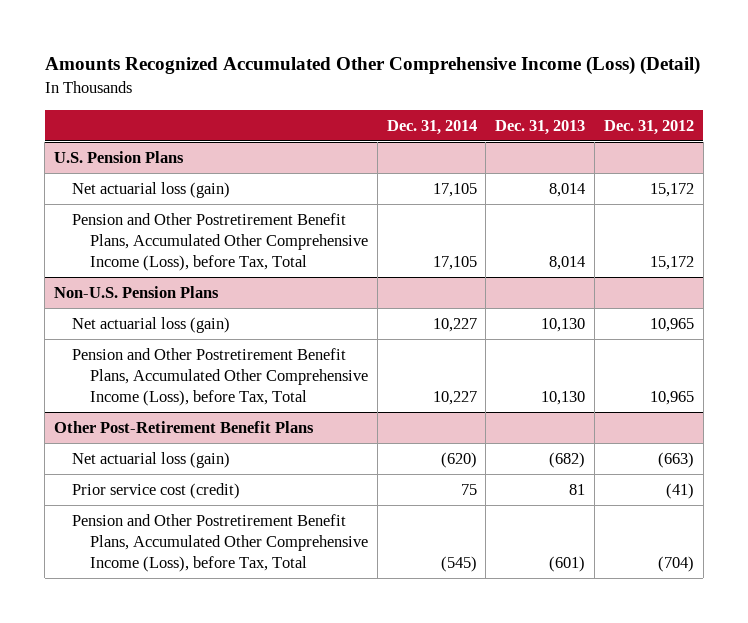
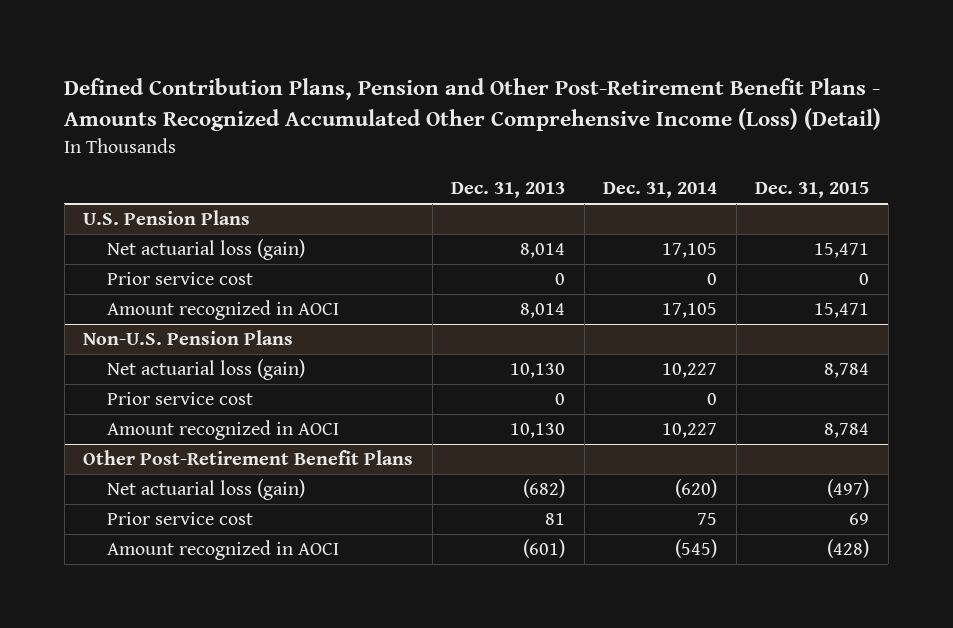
- Amounts Recognized Accumulated Other Comprehensive Income (Loss) (Detail)
+ Defined Contribution Plans, Pension and Other Post-Retirement Benefit Plans - Amounts Recognized Accumulated Other Comprehensive Income (Loss) (Detail)
- | Dec. 31, 2014 | Dec. 31, 2013 | Dec. 31, 2012
+ | Dec. 31, 2013 | Dec. 31, 2014 | Dec. 31, 2015
@ U.S. Pension Plans
- Pension and Other Postretirement Benefit Plans, Accumulated Other Comprehensive Income (Loss), before Tax, Total | 17,105 | 8,014 | 15,172
+ Prior service cost | 0 | 0 | 0
+ Amount recognized in AOCI | 8,014 | 17,105 | 15,471
@ Non-U.S. Pension Plans
- Pension and Other Postretirement Benefit Plans, Accumulated Other Comprehensive Income (Loss), before Tax, Total | 10,227 | 10,130 | 10,965
+ Prior service cost | 0 | 0 |
+ Amount recognized in AOCI | 10,130 | 10,227 | 8,784
@ Other Post-Retirement Benefit Plans
- Prior service cost (credit) | 75 | 81 | (41)
- Pension and Other Postretirement Benefit Plans, Accumulated Other Comprehensive Income (Loss), before Tax, Total | (545) | (601) | (704)
+ Prior service cost | 81 | 75 | 69
+ Amount recognized in AOCI | (601) | (545) | (428)

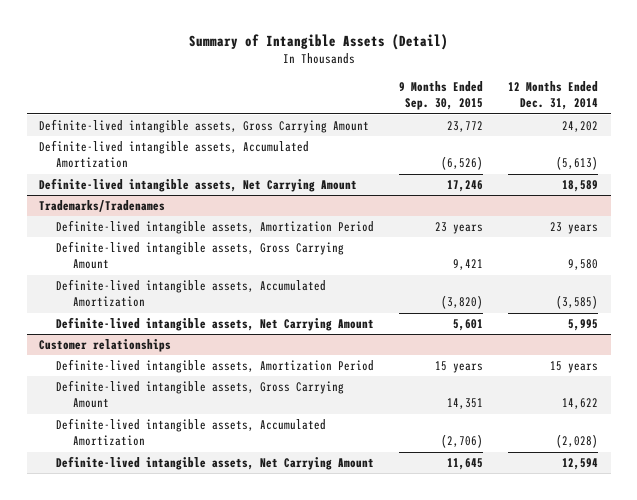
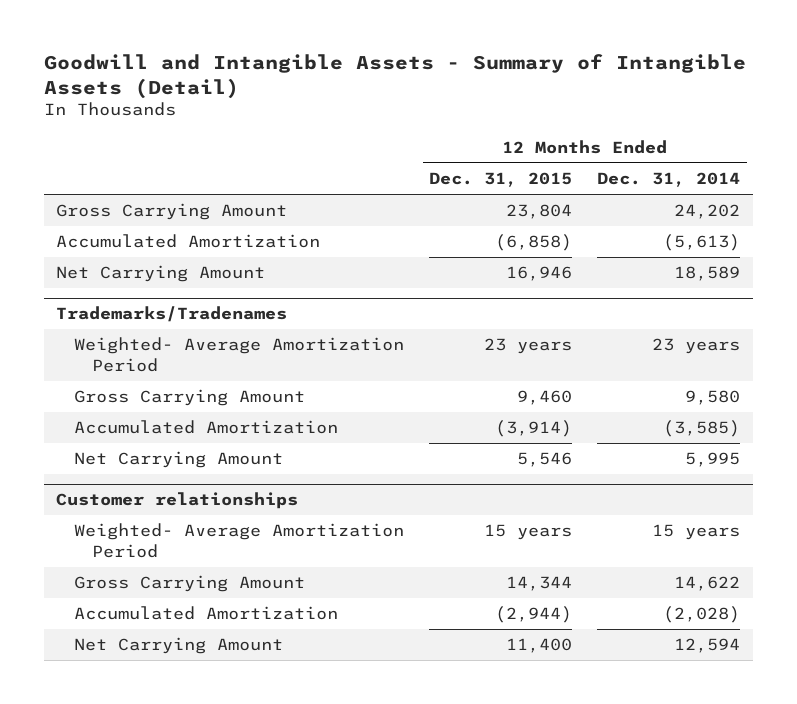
- Summary of Intangible Assets (Detail)
+ Goodwill and Intangible Assets - Summary of Intangible Assets (Detail)
- | 9 Months Ended Sep. 30, 2015 | 12 Months Ended Dec. 31, 2014
+ | 12 Months Ended Dec. 31, 2015 | 12 Months Ended Dec. 31, 2014
- Definite-lived intangible assets, Gross Carrying Amount | 23,772 | 24,202
- Definite-lived intangible assets, Accumulated Amortization | (6,526) | (5,613)
- Definite-lived intangible assets, Net Carrying Amount | 17,246 | 18,589
+ Gross Carrying Amount | 23,804 | 24,202
+ Accumulated Amortization | (6,858) | (5,613)
+ Net Carrying Amount | 16,946 | 18,589
@ Trademarks/Tradenames
- Definite-lived intangible assets, Amortization Period | 23 years | 23 years
- Definite-lived intangible assets, Gross Carrying Amount | 9,421 | 9,580
- Definite-lived intangible assets, Accumulated Amortization | (3,820) | (3,585)
- Definite-lived intangible assets, Net Carrying Amount | 5,601 | 5,995
+ Weighted- Average Amortization Period | 23 years | 23 years
+ Gross Carrying Amount | 9,460 | 9,580
+ Accumulated Amortization | (3,914) | (3,585)
+ Net Carrying Amount | 5,546 | 5,995
@ Customer relationships
- Definite-lived intangible assets, Amortization Period | 15 years | 15 years
- Definite-lived intangible assets, Gross Carrying Amount | 14,351 | 14,622
- Definite-lived intangible assets, Accumulated Amortization | (2,706) | (2,028)
- Definite-lived intangible assets, Net Carrying Amount | 11,645 | 12,594
+ Weighted- Average Amortization Period | 15 years | 15 years
+ Gross Carrying Amount | 14,344 | 14,622
+ Accumulated Amortization | (2,944) | (2,028)
+ Net Carrying Amount | 11,400 | 12,594

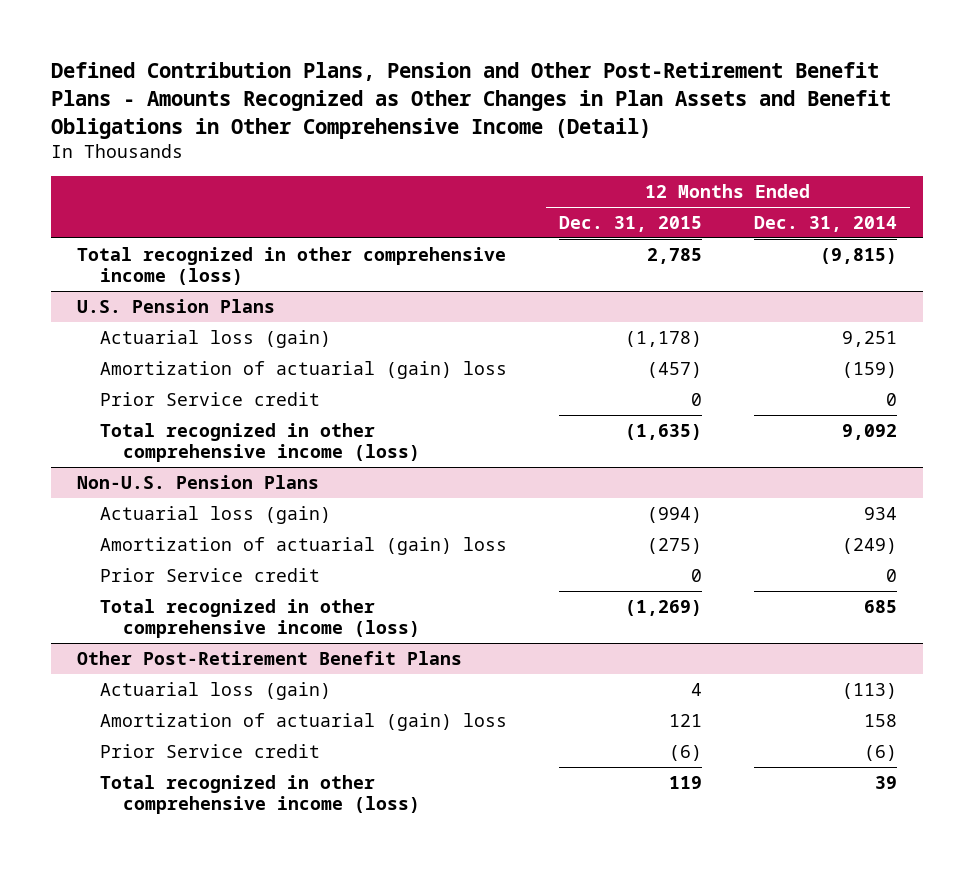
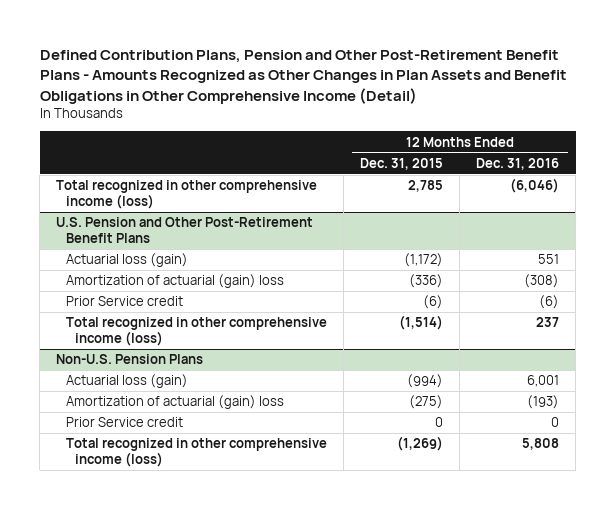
- | 12 Months Ended Dec. 31, 2015 | 12 Months Ended Dec. 31, 2014
+ | 12 Months Ended Dec. 31, 2015 | 12 Months Ended Dec. 31, 2016
- U.S. Pension Plans
- Actuarial loss (gain) | (1,178) | 9,251
- Amortization of actuarial (gain) loss | (457) | (159)
- Prior Service credit | 0 | 0
- Total recognized in other comprehensive income (loss) | (1,635) | 9,092
+ U.S. Pension and Other Post-Retirement Benefit Plans
+ Actuarial loss (gain) | (1,172) | 551
+ Amortization of actuarial (gain) loss | (336) | (308)
+ Prior Service credit | (6) | (6)
+ Total recognized in other comprehensive income (loss) | (1,514) | 237
- Other Post-Retirement Benefit Plans
- Actuarial loss (gain) | 4 | (113)
- Amortization of actuarial (gain) loss | 121 | 158
- Prior Service credit | (6) | (6)
- Total recognized in other comprehensive income (loss) | 119 | 39

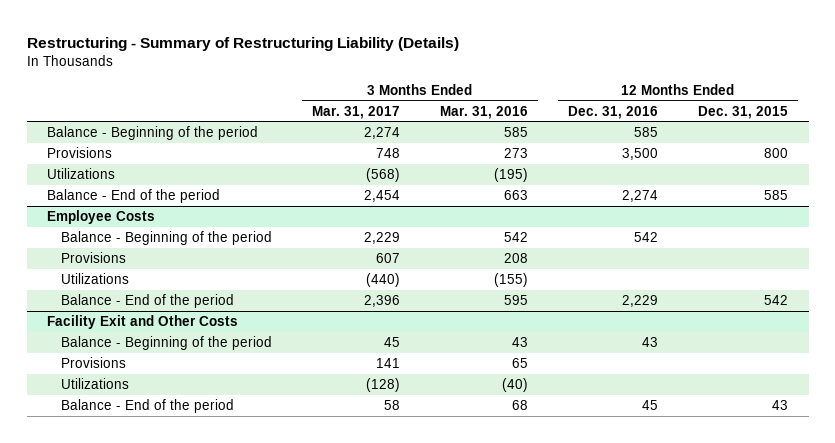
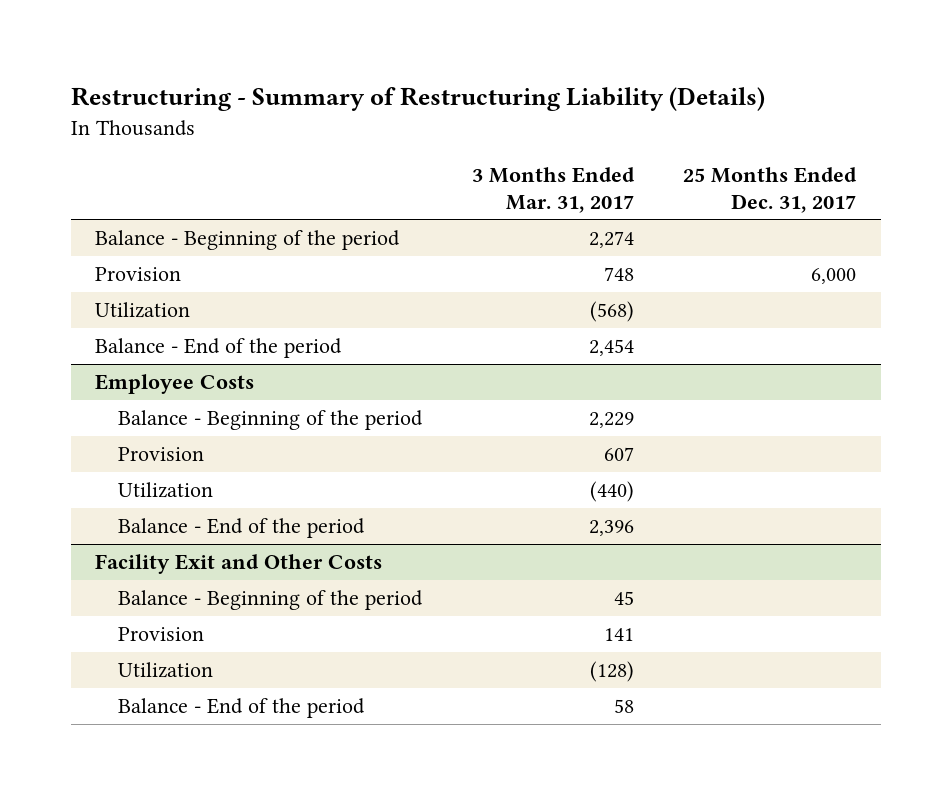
- | 3 Months Ended Mar. 31, 2017 | 3 Months Ended Mar. 31, 2016 | 12 Months Ended Dec. 31, 2016 | 12 Months Ended Dec. 31, 2015
+ | 3 Months Ended Mar. 31, 2017 | 25 Months Ended Dec. 31, 2017
- Provisions | 748 | 273 | 3,500 | 800
- Utilizations | (568) | (195) | |
+ Provision | 748 | 6,000
+ Utilization | (568) |
@ Employee Costs
- Provisions | 607 | 208 | |
- Utilizations | (440) | (155) | |
+ Provision | 607 |
+ Utilization | (440) |
@ Facility Exit and Other Costs
- Provisions | 141 | 65 | |
- Utilizations | (128) | (40) | |
+ Provision | 141 |
+ Utilization | (128) |

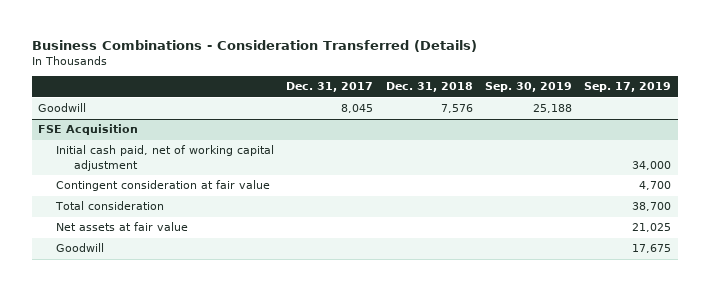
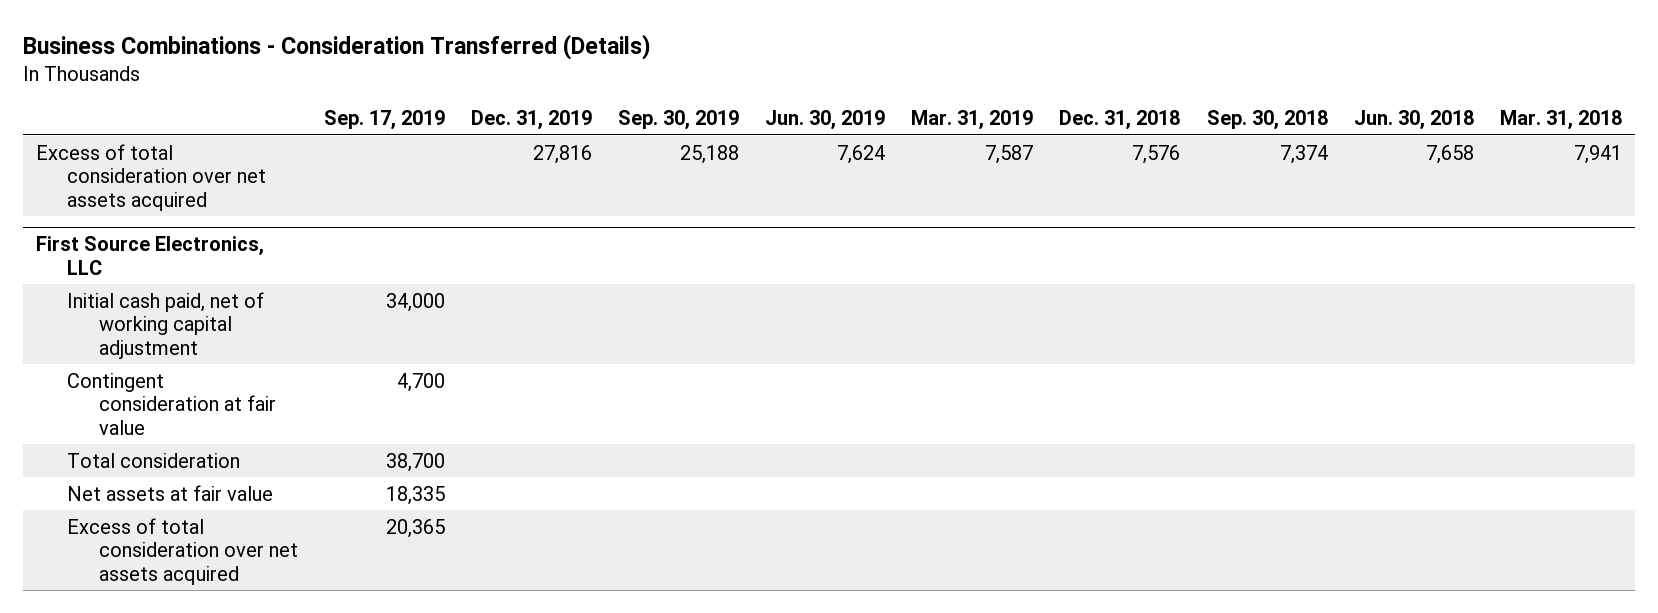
- | Dec. 31, 2017 | Dec. 31, 2018 | Sep. 30, 2019 | Sep. 17, 2019
+ | Sep. 17, 2019 | Dec. 31, 2019 | Sep. 30, 2019 | Jun. 30, 2019 | Mar. 31, 2019 | Dec. 31, 2018 | Sep. 30, 2018 | Jun. 30, 2018 | Mar. 31, 2018
- Goodwill | 8,045 | 7,576 | 25,188 |
- FSE Acquisition
+ Excess of total consideration over net assets acquired | | 27,816 | 25,188 | 7,624 | 7,587 | 7,576 | 7,374 | 7,658 | 7,941
+ First Source Electronics, LLC
- Net assets at fair value | | | | 21,025
- Goodwill | | | | 17,675
+ Net assets at fair value | 18,335 | | | | | | | |
+ Excess of total consideration over net assets acquired | 20,365 | | | | | | | |

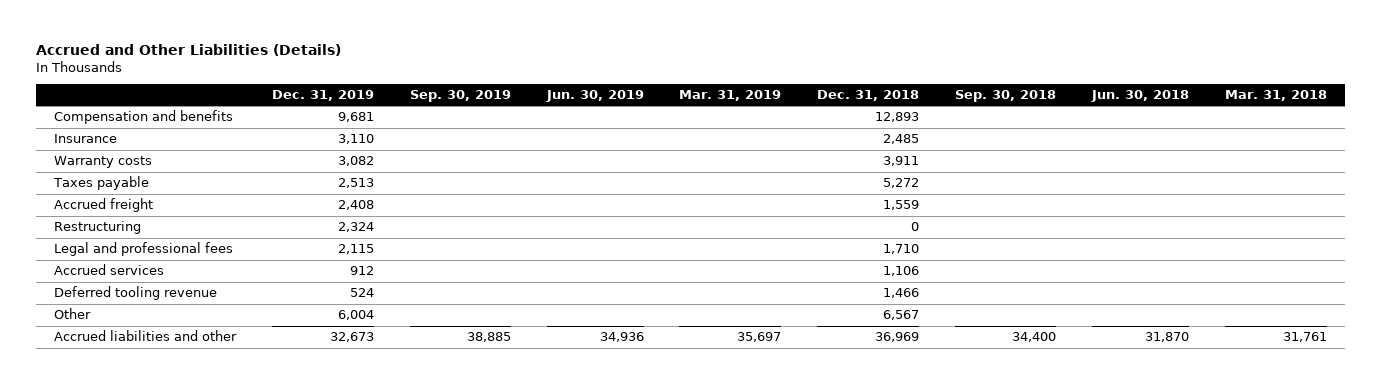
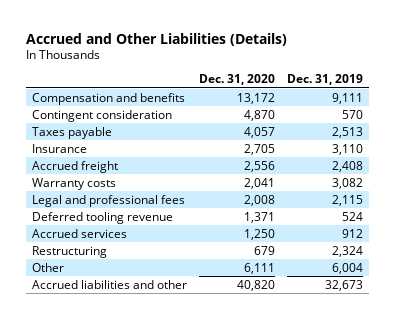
- | Dec. 31, 2019 | Sep. 30, 2019 | Jun. 30, 2019 | Mar. 31, 2019 | Dec. 31, 2018 | Sep. 30, 2018 | Jun. 30, 2018 | Mar. 31, 2018
+ | Dec. 31, 2020 | Dec. 31, 2019
- Compensation and benefits | 9,681 | | | | 12,893 | | |
+ Compensation and benefits | 13,172 | 9,111
+ Contingent consideration | 4,870 | 570
moved down: Insurance | 2,705 | 3,110
moved down: Warranty costs | 2,041 | 3,082
moved down: Accrued services | 1,250 | 912
moved down: Restructuring | 679 | 2,324

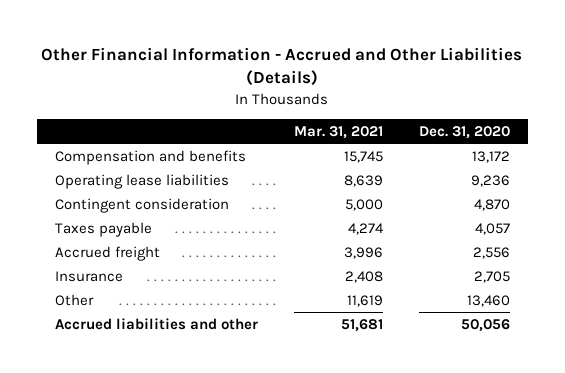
- Accrued and Other Liabilities (Details)
+ Other Financial Information - Accrued and Other Liabilities (Details)
- | Dec. 31, 2020 | Dec. 31, 2019
+ | Mar. 31, 2021 | Dec. 31, 2020
+ Operating lease liabilities | 8,639 | 9,236
- Warranty costs | 2,041 | 3,082
- Legal and professional fees | 2,008 | 2,115
- Deferred tooling revenue | 1,371 | 524
- Accrued services | 1,250 | 912
- Restructuring | 679 | 2,324
- Other | 6,111 | 6,004
- Accrued liabilities and other | 40,820 | 32,673
moved down: Insurance | 2,408 | 2,705
+ Other | 11,619 | 13,460
+ Accrued liabilities and other | 51,681 | 50,056

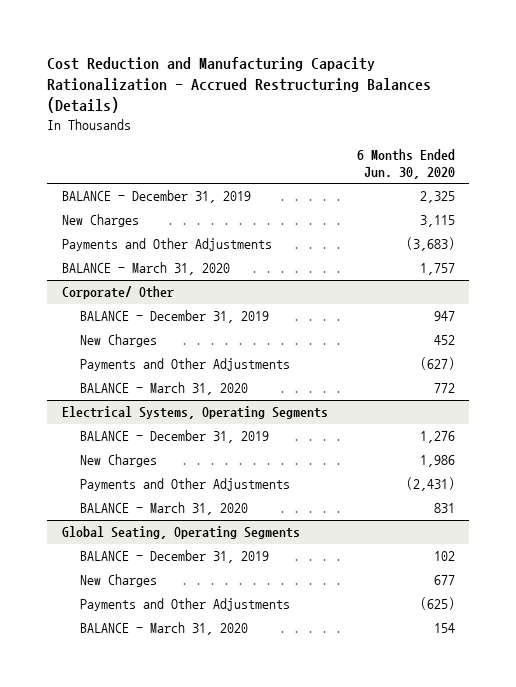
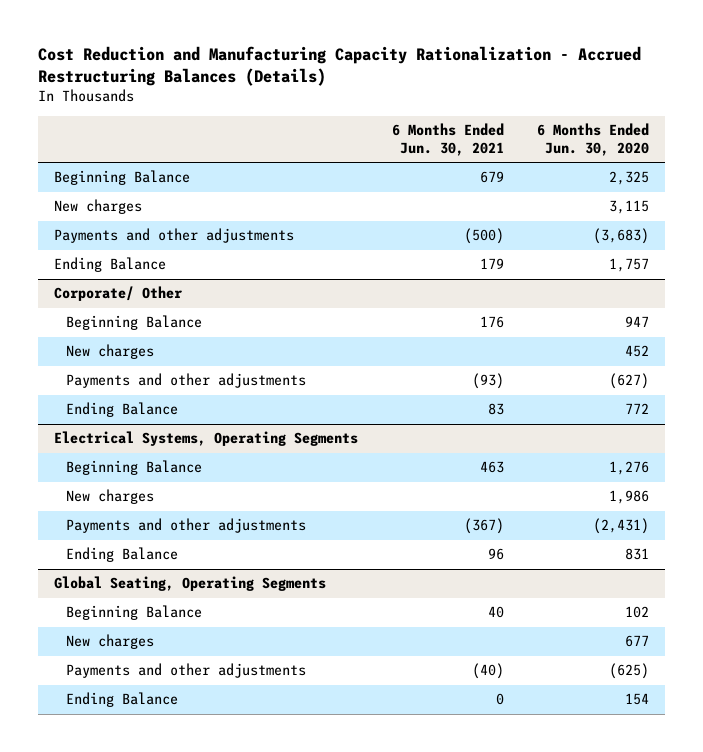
- | 6 Months Ended Jun. 30, 2020
+ | 6 Months Ended Jun. 30, 2021 | 6 Months Ended Jun. 30, 2020
- BALANCE - December 31, 2019 | 2,325
- New Charges | 3,115
- Payments and Other Adjustments | (3,683)
- BALANCE - March 31, 2020 | 1,757
+ Beginning Balance | 679 | 2,325
+ New charges | | 3,115
+ Payments and other adjustments | (500) | (3,683)
+ Ending Balance | 179 | 1,757
@ Corporate/ Other
- BALANCE - December 31, 2019 | 947
- New Charges | 452
- Payments and Other Adjustments | (627)
- BALANCE - March 31, 2020 | 772
+ Beginning Balance | 176 | 947
+ New charges | | 452
+ Payments and other adjustments | (93) | (627)
+ Ending Balance | 83 | 772
@ Electrical Systems, Operating Segments
- BALANCE - December 31, 2019 | 1,276
- New Charges | 1,986
- Payments and Other Adjustments | (2,431)
- BALANCE - March 31, 2020 | 831
+ Beginning Balance | 463 | 1,276
+ New charges | | 1,986
+ Payments and other adjustments | (367) | (2,431)
+ Ending Balance | 96 | 831
@ Global Seating, Operating Segments
- BALANCE - December 31, 2019 | 102
- New Charges | 677
- Payments and Other Adjustments | (625)
- BALANCE - March 31, 2020 | 154
+ Beginning Balance | 40 | 102
+ New charges | | 677
+ Payments and other adjustments | (40) | (625)
+ Ending Balance | 0 | 154

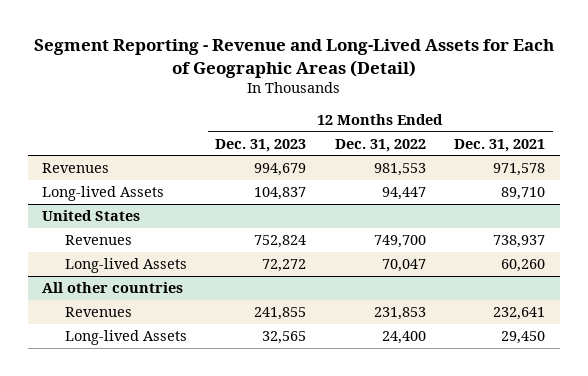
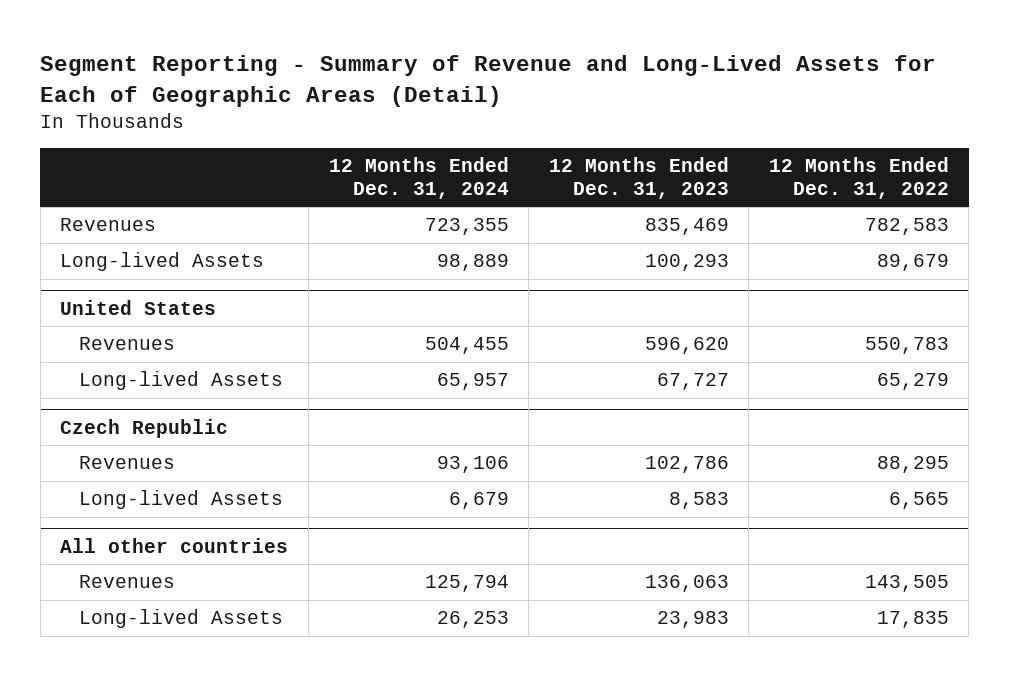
- Segment Reporting - Revenue and Long-Lived Assets for Each of Geographic Areas (Detail)
+ Segment Reporting - Summary of Revenue and Long-Lived Assets for Each of Geographic Areas (Detail)
- | 12 Months Ended Dec. 31, 2023 | 12 Months Ended Dec. 31, 2022 | 12 Months Ended Dec. 31, 2021
+ | 12 Months Ended Dec. 31, 2024 | 12 Months Ended Dec. 31, 2023 | 12 Months Ended Dec. 31, 2022
- Revenues | 994,679 | 981,553 | 971,578
- Long-lived Assets | 104,837 | 94,447 | 89,710
+ Revenues | 723,355 | 835,469 | 782,583
+ Long-lived Assets | 98,889 | 100,293 | 89,679
@ United States
- Revenues | 752,824 | 749,700 | 738,937
- Long-lived Assets | 72,272 | 70,047 | 60,260
+ Revenues | 504,455 | 596,620 | 550,783
+ Long-lived Assets | 65,957 | 67,727 | 65,279
+ Czech Republic
+ Revenues | 93,106 | 102,786 | 88,295
+ Long-lived Assets | 6,679 | 8,583 | 6,565
@ All other countries
- Revenues | 241,855 | 231,853 | 232,641
- Long-lived Assets | 32,565 | 24,400 | 29,450
+ Revenues | 125,794 | 136,063 | 143,505
+ Long-lived Assets | 26,253 | 23,983 | 17,835

